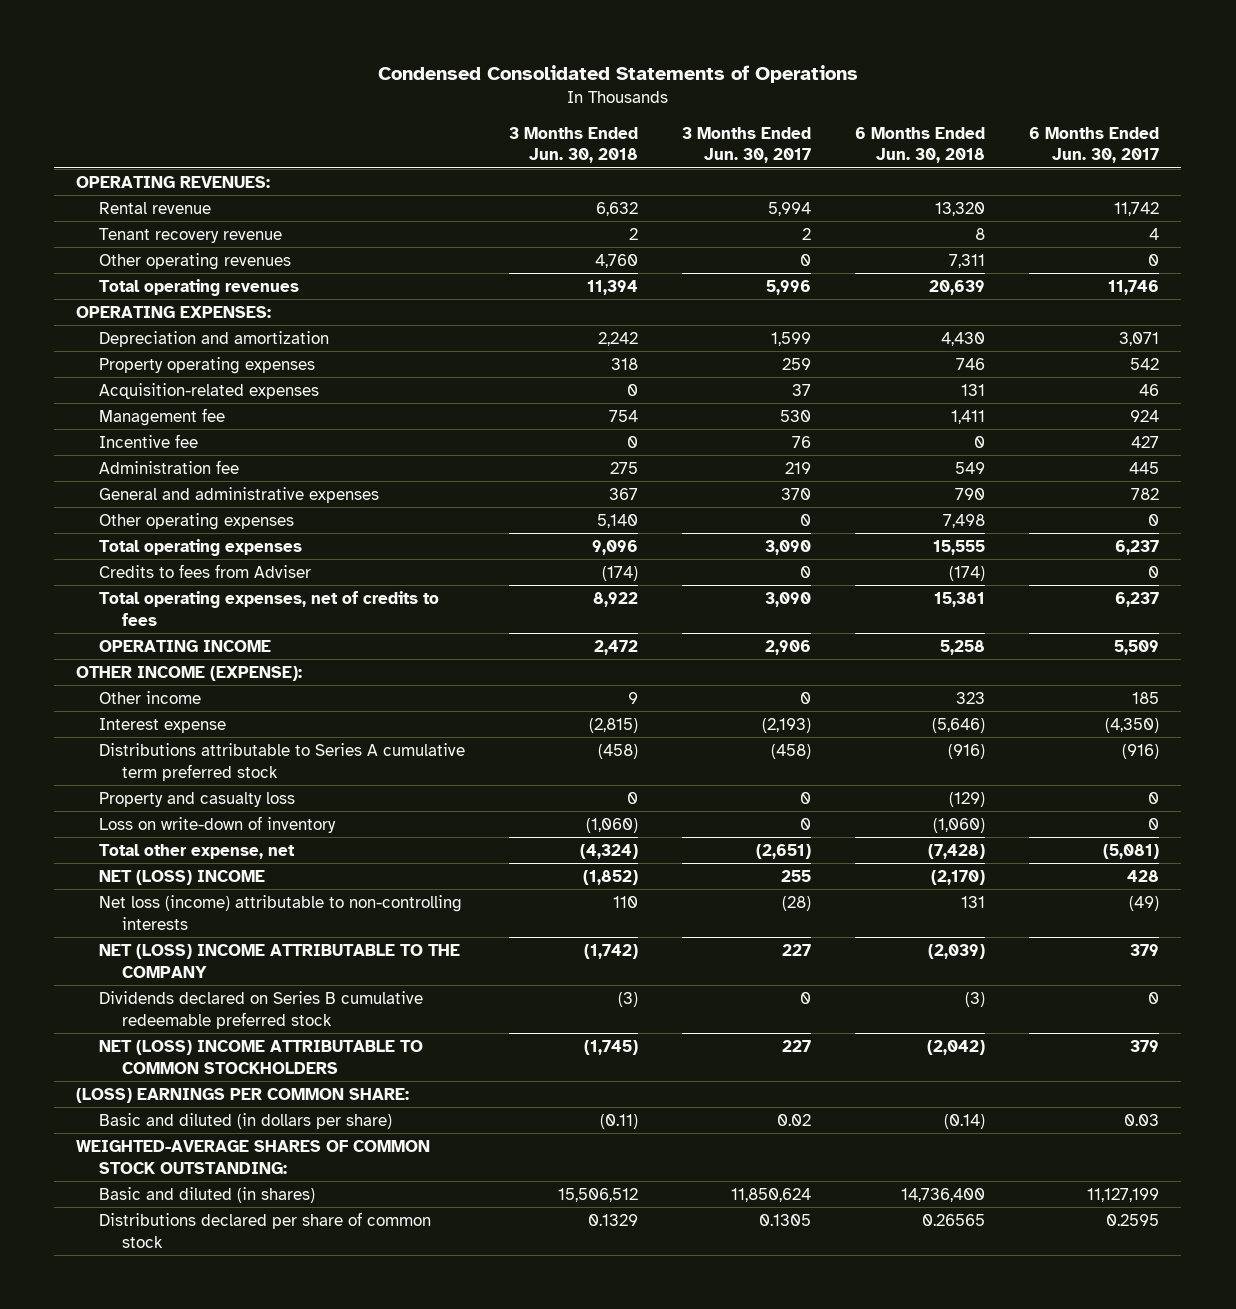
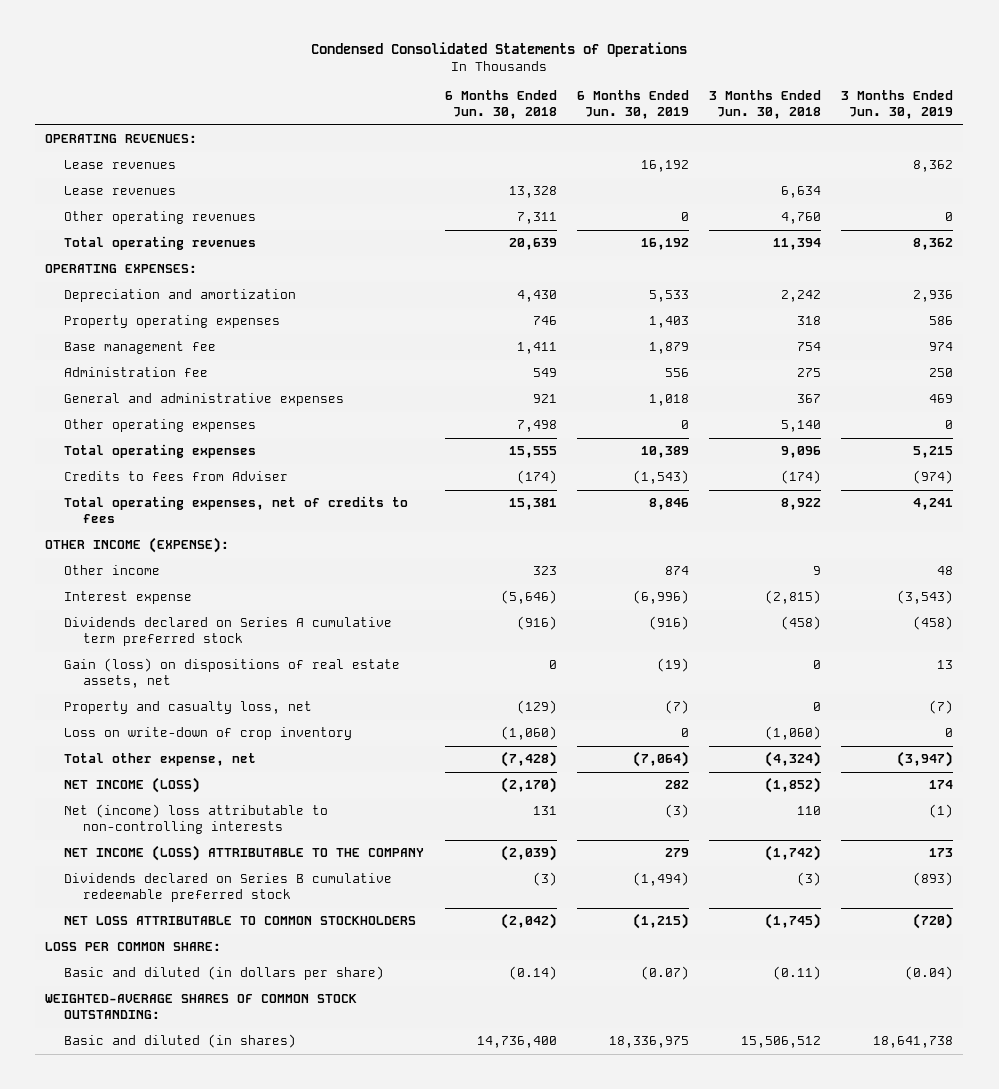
- | 3 Months Ended Jun. 30, 2018 | 3 Months Ended Jun. 30, 2017 | 6 Months Ended Jun. 30, 2018 | 6 Months Ended Jun. 30, 2017
+ | 6 Months Ended Jun. 30, 2018 | 6 Months Ended Jun. 30, 2019 | 3 Months Ended Jun. 30, 2018 | 3 Months Ended Jun. 30, 2019
- Rental revenue | 6,632 | 5,994 | 13,320 | 11,742
- Tenant recovery revenue | 2 | 2 | 8 | 4
+ Lease revenues | | 16,192 | | 8,362
+ Lease revenues | 13,328 | | 6,634 |
- Acquisition-related expenses | 0 | 37 | 131 | 46
- Management fee | 754 | 530 | 1,411 | 924
- Incentive fee | 0 | 76 | 0 | 427
+ Base management fee | 1,411 | 1,879 | 754 | 974
- General and administrative expenses | 367 | 370 | 790 | 782
+ General and administrative expenses | 921 | 1,018 | 367 | 469
- OPERATING INCOME | 2,472 | 2,906 | 5,258 | 5,509
- Distributions attributable to Series A cumulative term preferred stock | (458) | (458) | (916) | (916)
- Property and casualty loss | 0 | 0 | (129) | 0
- Loss on write-down of inventory | (1,060) | 0 | (1,060) | 0
+ Dividends declared on Series A cumulative term preferred stock | (916) | (916) | (458) | (458)
+ Gain (loss) on dispositions of real estate assets, net | 0 | (19) | 0 | 13
+ Property and casualty loss, net | (129) | (7) | 0 | (7)
+ Loss on write-down of crop inventory | (1,060) | 0 | (1,060) | 0
- NET (LOSS) INCOME | (1,852) | 255 | (2,170) | 428
- Net loss (income) attributable to non-controlling interests | 110 | (28) | 131 | (49)
- NET (LOSS) INCOME ATTRIBUTABLE TO THE COMPANY | (1,742) | 227 | (2,039) | 379
+ NET INCOME (LOSS) | (2,170) | 282 | (1,852) | 174
+ Net (income) loss attributable to non-controlling interests | 131 | (3) | 110 | (1)
+ NET INCOME (LOSS) ATTRIBUTABLE TO THE COMPANY | (2,039) | 279 | (1,742) | 173
- NET (LOSS) INCOME ATTRIBUTABLE TO COMMON STOCKHOLDERS | (1,745) | 227 | (2,042) | 379
- (LOSS) EARNINGS PER COMMON SHARE:
+ NET LOSS ATTRIBUTABLE TO COMMON STOCKHOLDERS | (2,042) | (1,215) | (1,745) | (720)
+ LOSS PER COMMON SHARE:
- Distributions declared per share of common stock | 0.1329 | 0.1305 | 0.26565 | 0.2595

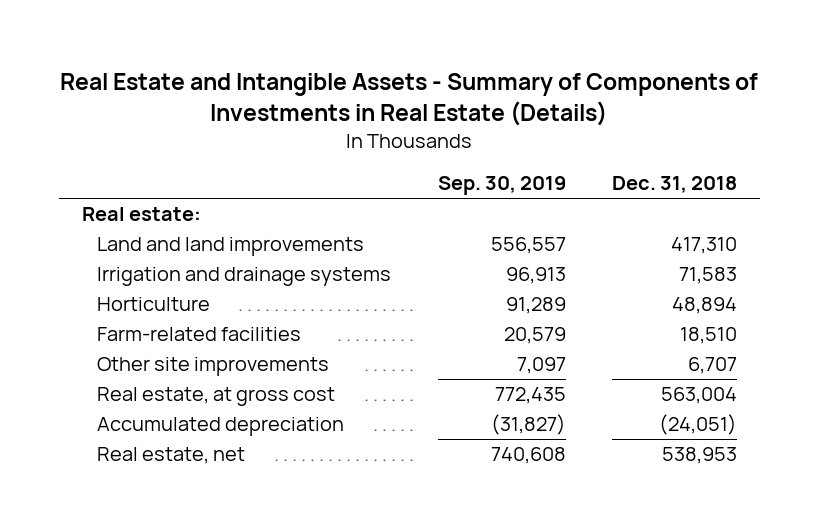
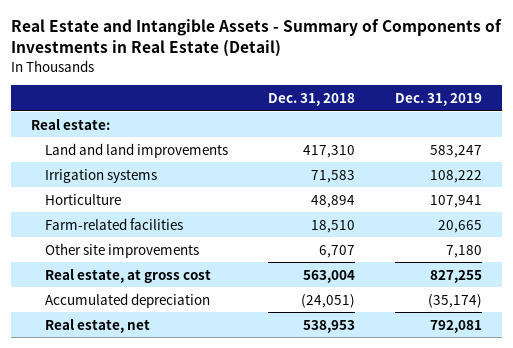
- Real Estate and Intangible Assets - Summary of Components of Investments in Real Estate (Details)
+ Real Estate and Intangible Assets - Summary of Components of Investments in Real Estate (Detail)
- | Sep. 30, 2019 | Dec. 31, 2018
+ | Dec. 31, 2018 | Dec. 31, 2019
- Irrigation and drainage systems | 96,913 | 71,583
+ Irrigation systems | 71,583 | 108,222

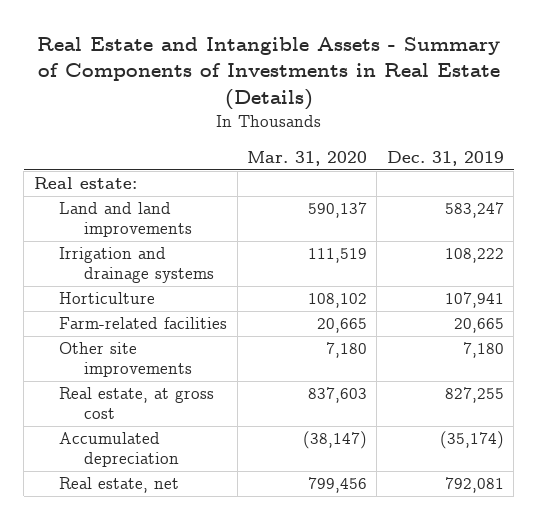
- Real Estate and Intangible Assets - Summary of Components of Investments in Real Estate (Detail)
+ Real Estate and Intangible Assets - Summary of Components of Investments in Real Estate (Details)
- | Dec. 31, 2018 | Dec. 31, 2019
+ | Mar. 31, 2020 | Dec. 31, 2019
- Irrigation systems | 71,583 | 108,222
+ Irrigation and drainage systems | 111,519 | 108,222

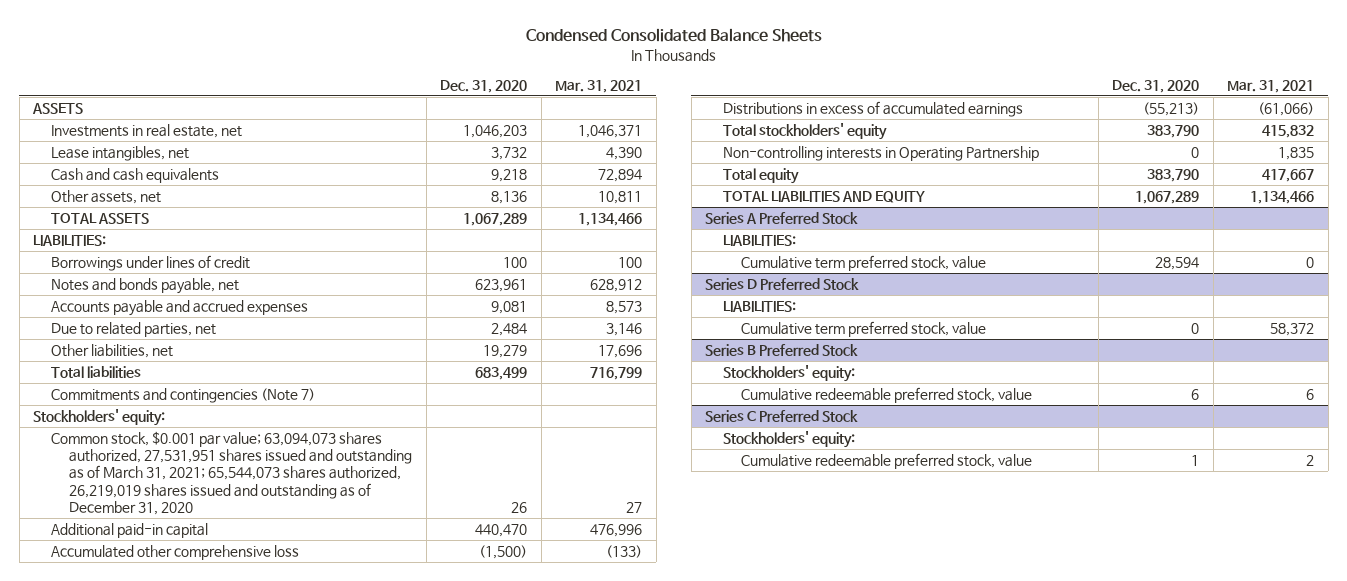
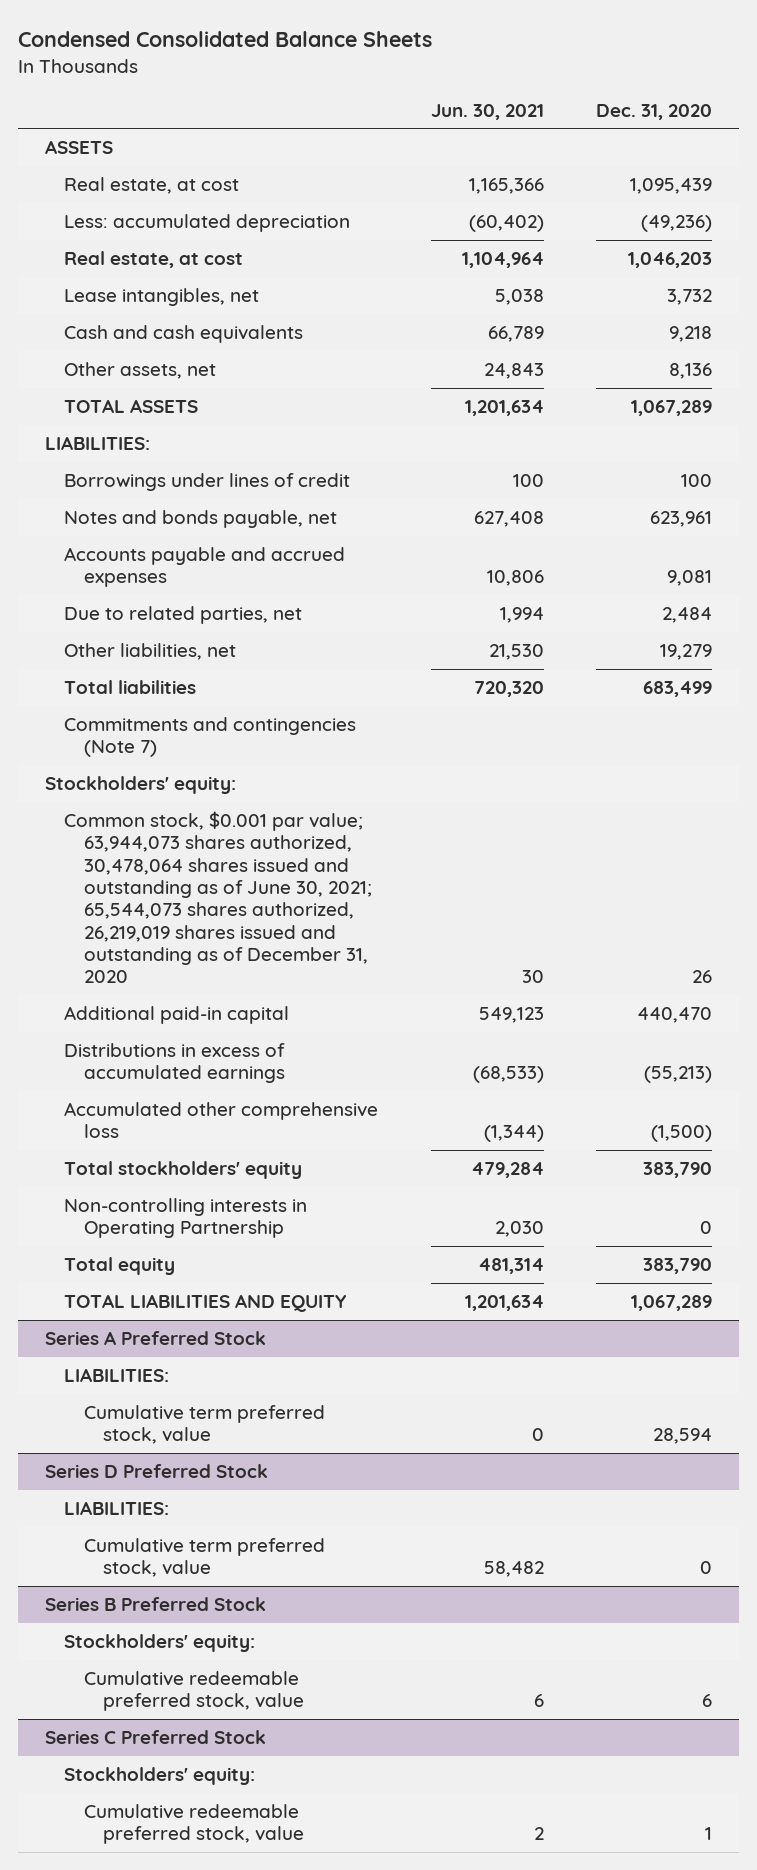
- | Dec. 31, 2020 | Mar. 31, 2021
+ | Jun. 30, 2021 | Dec. 31, 2020
- Investments in real estate, net | 1,046,203 | 1,046,371
+ Real estate, at cost | 1,165,366 | 1,095,439
+ Less: accumulated depreciation | (60,402) | (49,236)
+ Real estate, at cost | 1,104,964 | 1,046,203
- Common stock, $0.001 par value; 63,094,073 shares authorized, 27,531,951 shares issued and outstanding as of March 31, 2021; 65,544,073 shares authorized, 26,219,019 shares issued and outstanding as of December 31, 2020 | 26 | 27
+ Common stock, $0.001 par value; 63,944,073 shares authorized, 30,478,064 shares issued and outstanding as of June 30, 2021; 65,544,073 shares authorized, 26,219,019 shares issued and outstanding as of December 31, 2020 | 30 | 26
moved down: Accumulated other comprehensive loss | (1,344) | (1,500)

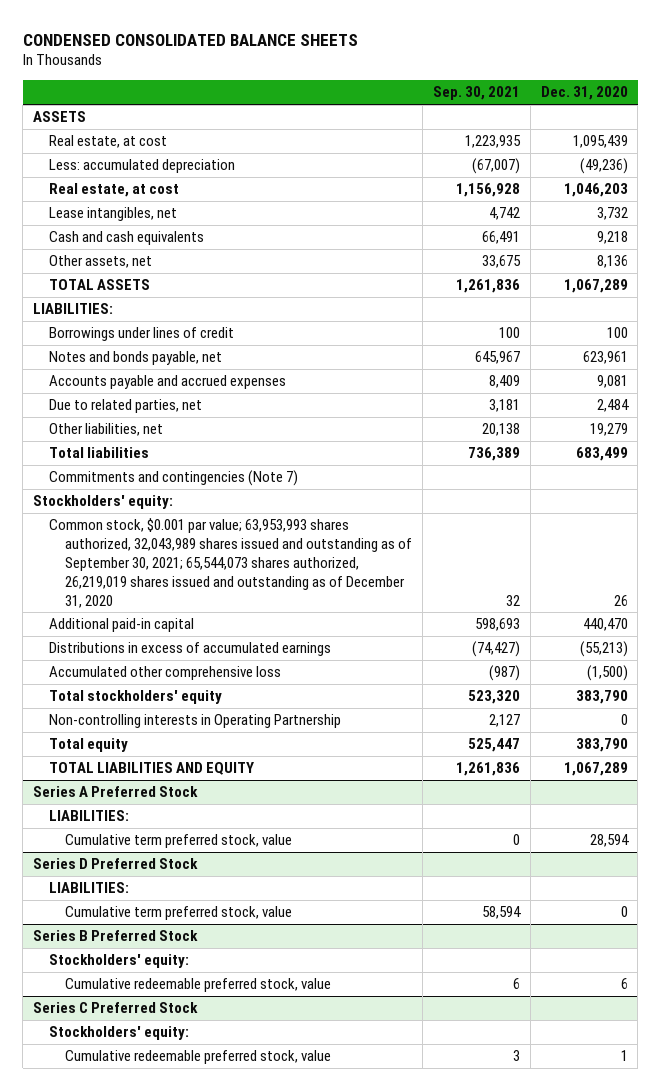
- Condensed Consolidated Balance Sheets
+ CONDENSED CONSOLIDATED BALANCE SHEETS
- | Jun. 30, 2021 | Dec. 31, 2020
+ | Sep. 30, 2021 | Dec. 31, 2020
- Common stock, $0.001 par value; 63,944,073 shares authorized, 30,478,064 shares issued and outstanding as of June 30, 2021; 65,544,073 shares authorized, 26,219,019 shares issued and outstanding as of December 31, 2020 | 30 | 26
+ Common stock, $0.001 par value; 63,953,993 shares authorized, 32,043,989 shares issued and outstanding as of September 30, 2021; 65,544,073 shares authorized, 26,219,019 shares issued and outstanding as of December 31, 2020 | 32 | 26

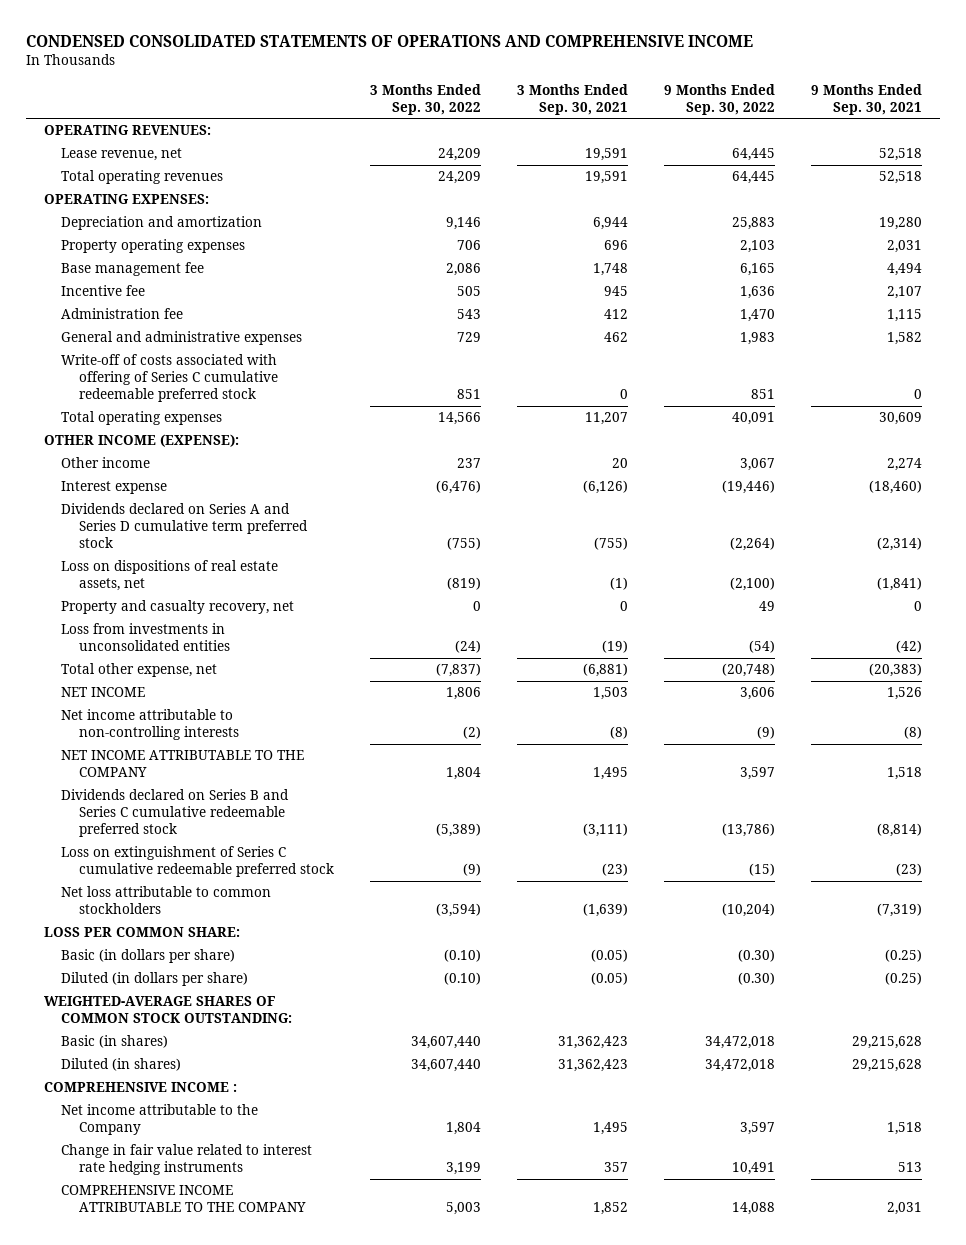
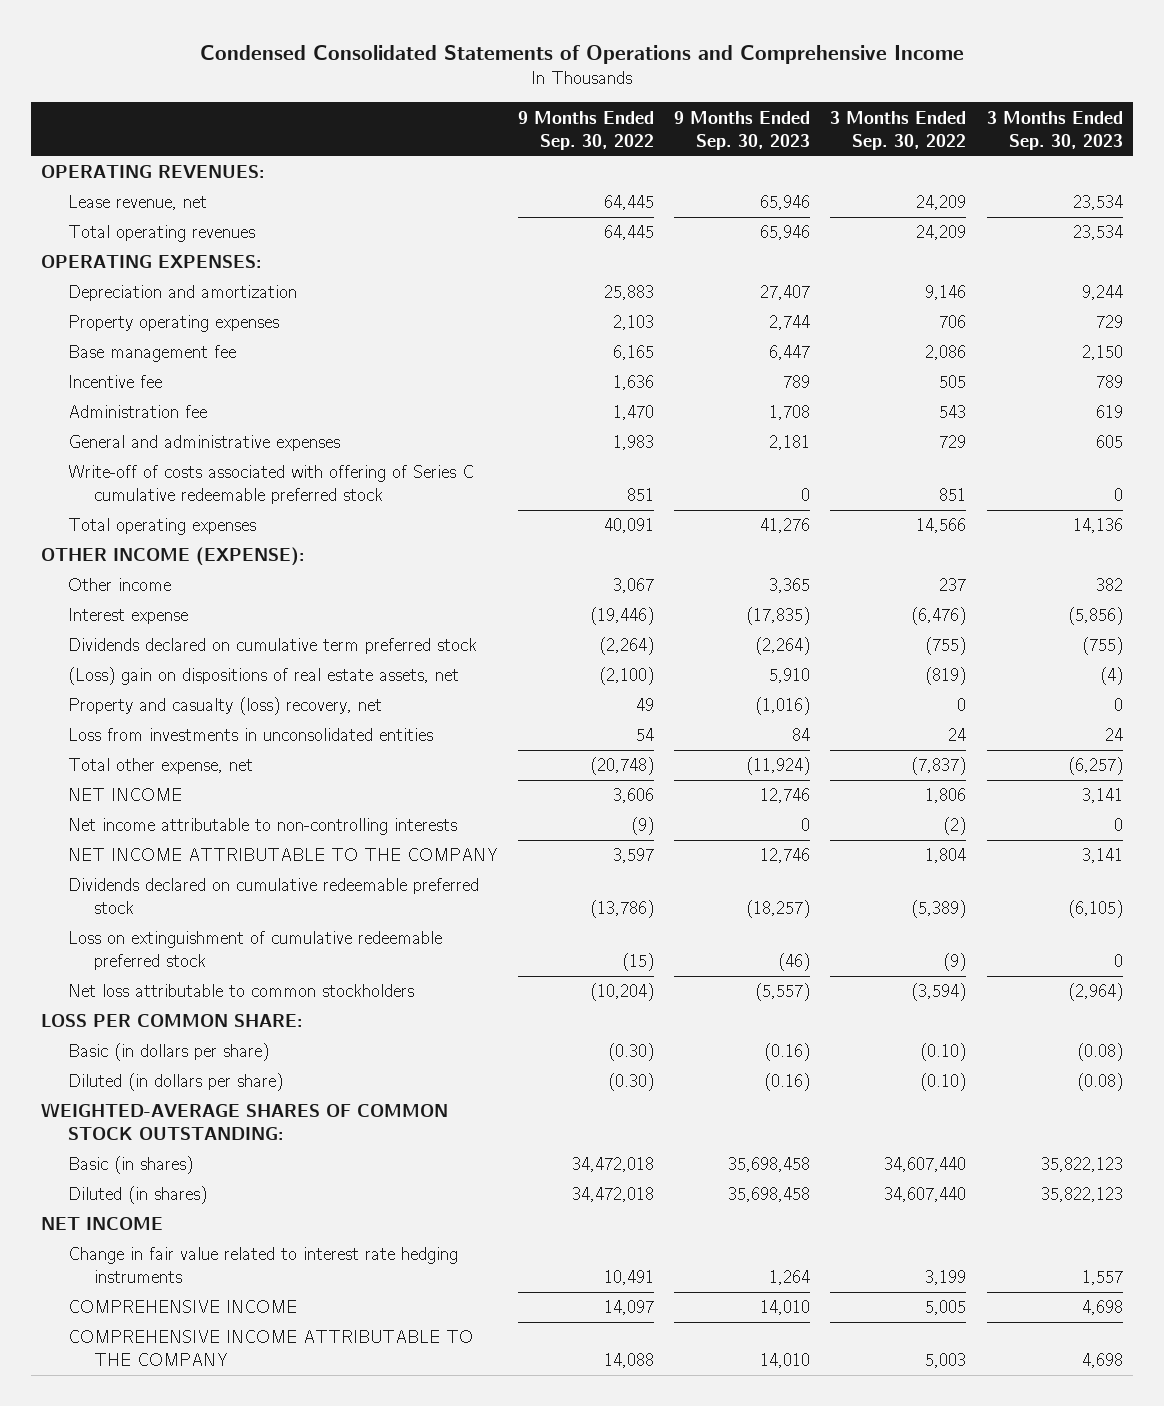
- CONDENSED CONSOLIDATED STATEMENTS OF OPERATIONS AND COMPREHENSIVE INCOME
+ Condensed Consolidated Statements of Operations and Comprehensive Income
- | 3 Months Ended Sep. 30, 2022 | 3 Months Ended Sep. 30, 2021 | 9 Months Ended Sep. 30, 2022 | 9 Months Ended Sep. 30, 2021
+ | 9 Months Ended Sep. 30, 2022 | 9 Months Ended Sep. 30, 2023 | 3 Months Ended Sep. 30, 2022 | 3 Months Ended Sep. 30, 2023
- Dividends declared on Series A and Series D cumulative term preferred stock | (755) | (755) | (2,264) | (2,314)
- Loss on dispositions of real estate assets, net | (819) | (1) | (2,100) | (1,841)
- Property and casualty recovery, net | 0 | 0 | 49 | 0
- Loss from investments in unconsolidated entities | (24) | (19) | (54) | (42)
+ Dividends declared on cumulative term preferred stock | (2,264) | (2,264) | (755) | (755)
+ (Loss) gain on dispositions of real estate assets, net | (2,100) | 5,910 | (819) | (4)
+ Property and casualty (loss) recovery, net | 49 | (1,016) | 0 | 0
+ Loss from investments in unconsolidated entities | 54 | 84 | 24 | 24
- Dividends declared on Series B and Series C cumulative redeemable preferred stock | (5,389) | (3,111) | (13,786) | (8,814)
- Loss on extinguishment of Series C cumulative redeemable preferred stock | (9) | (23) | (15) | (23)
+ Dividends declared on cumulative redeemable preferred stock | (13,786) | (18,257) | (5,389) | (6,105)
+ Loss on extinguishment of cumulative redeemable preferred stock | (15) | (46) | (9) | 0
- COMPREHENSIVE INCOME :
- Net income attributable to the Company | 1,804 | 1,495 | 3,597 | 1,518
+ NET INCOME
+ COMPREHENSIVE INCOME | 14,097 | 14,010 | 5,005 | 4,698

